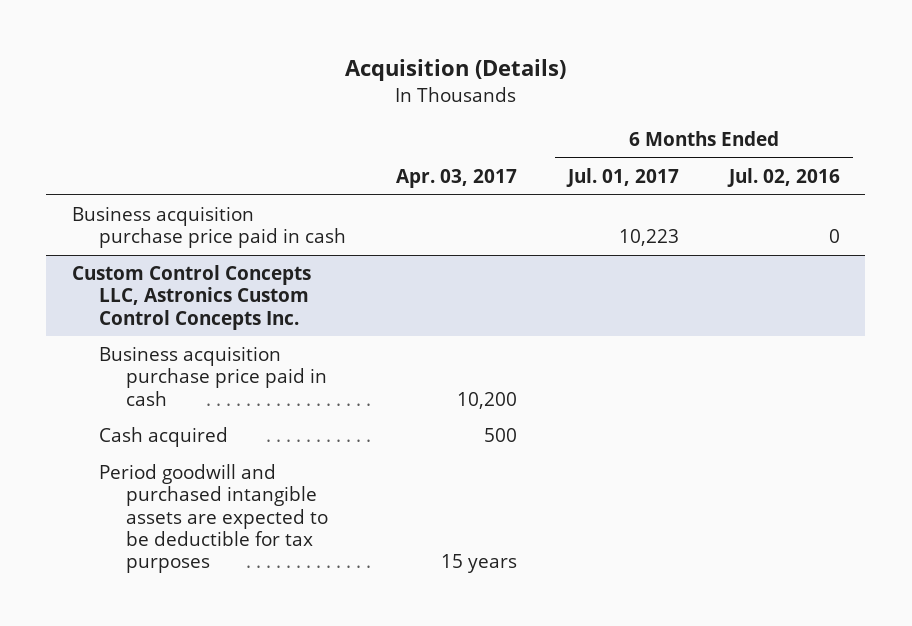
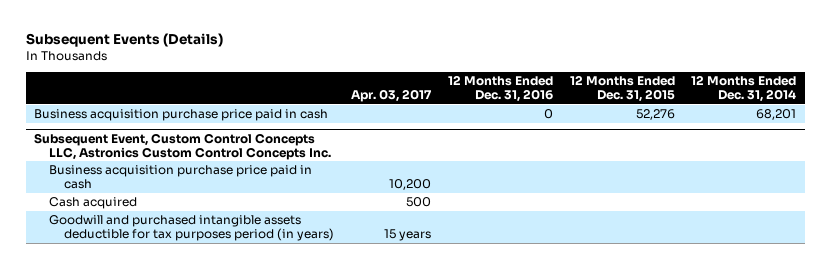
- Acquisition (Details)
+ Subsequent Events (Details)
- | Apr. 03, 2017 | 6 Months Ended Jul. 01, 2017 | 6 Months Ended Jul. 02, 2016
+ | Apr. 03, 2017 | 12 Months Ended Dec. 31, 2016 | 12 Months Ended Dec. 31, 2015 | 12 Months Ended Dec. 31, 2014
- Custom Control Concepts LLC, Astronics Custom Control Concepts Inc.
+ Subsequent Event, Custom Control Concepts LLC, Astronics Custom Control Concepts Inc.
- Period goodwill and purchased intangible assets are expected to be deductible for tax purposes | 15 years | |
+ Goodwill and purchased intangible assets deductible for tax purposes period (in years) | 15 years | | |

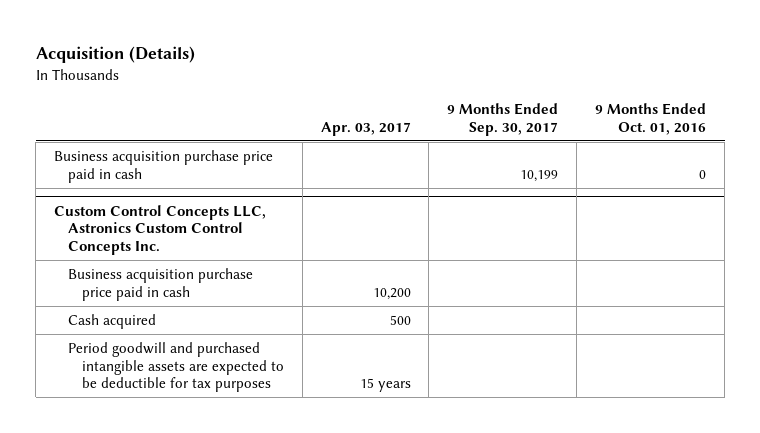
- Subsequent Events (Details)
+ Acquisition (Details)
- | Apr. 03, 2017 | 12 Months Ended Dec. 31, 2016 | 12 Months Ended Dec. 31, 2015 | 12 Months Ended Dec. 31, 2014
+ | Apr. 03, 2017 | 9 Months Ended Sep. 30, 2017 | 9 Months Ended Oct. 01, 2016
- Subsequent Event, Custom Control Concepts LLC, Astronics Custom Control Concepts Inc.
+ Custom Control Concepts LLC, Astronics Custom Control Concepts Inc.
- Goodwill and purchased intangible assets deductible for tax purposes period (in years) | 15 years | | |
+ Period goodwill and purchased intangible assets are expected to be deductible for tax purposes | 15 years | |

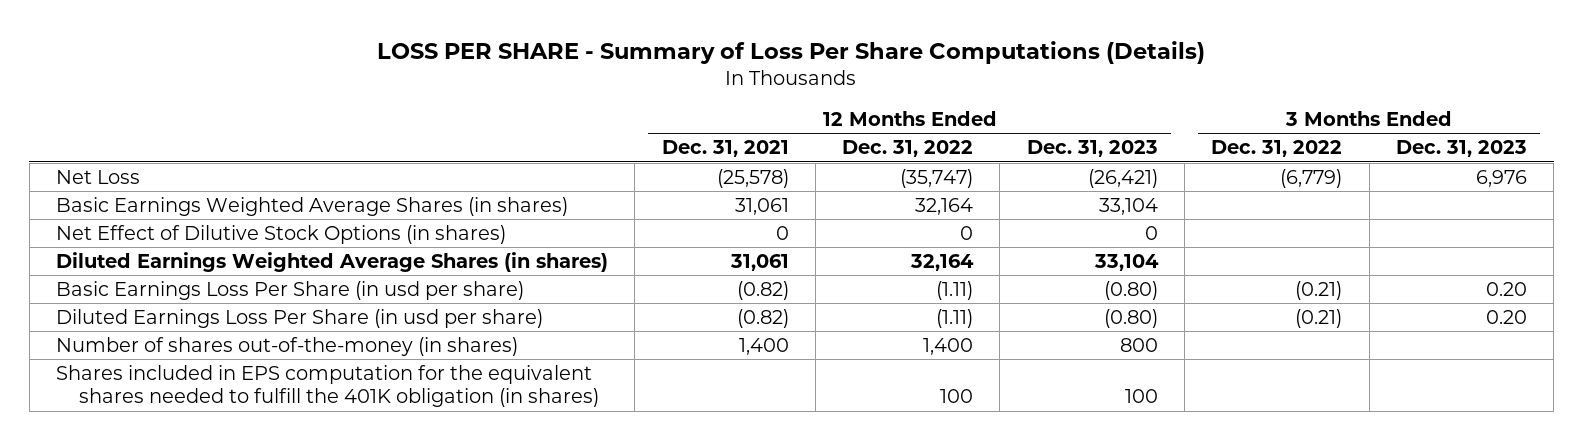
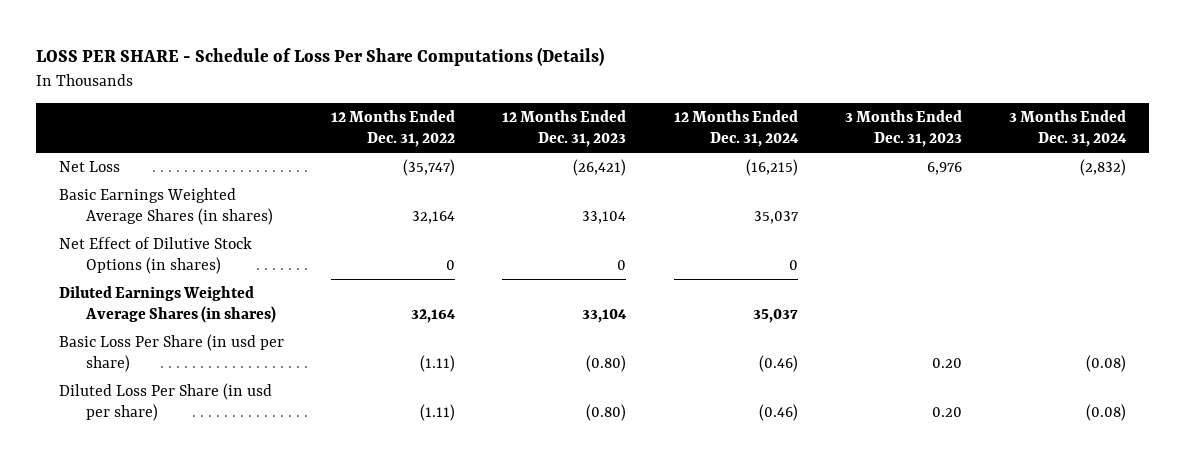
- LOSS PER SHARE - Summary of Loss Per Share Computations (Details)
+ LOSS PER SHARE - Schedule of Loss Per Share Computations (Details)
- | 12 Months Ended Dec. 31, 2021 | 12 Months Ended Dec. 31, 2022 | 12 Months Ended Dec. 31, 2023 | 3 Months Ended Dec. 31, 2022 | 3 Months Ended Dec. 31, 2023
+ | 12 Months Ended Dec. 31, 2022 | 12 Months Ended Dec. 31, 2023 | 12 Months Ended Dec. 31, 2024 | 3 Months Ended Dec. 31, 2023 | 3 Months Ended Dec. 31, 2024
- Basic Earnings Loss Per Share (in usd per share) | (0.82) | (1.11) | (0.80) | (0.21) | 0.20
- Diluted Earnings Loss Per Share (in usd per share) | (0.82) | (1.11) | (0.80) | (0.21) | 0.20
- Number of shares out-of-the-money (in shares) | 1,400 | 1,400 | 800 | |
- Shares included in EPS computation for the equivalent shares needed to fulfill the 401K obligation (in shares) | | 100 | 100 | |
+ Basic Loss Per Share (in usd per share) | (1.11) | (0.80) | (0.46) | 0.20 | (0.08)
+ Diluted Loss Per Share (in usd per share) | (1.11) | (0.80) | (0.46) | 0.20 | (0.08)

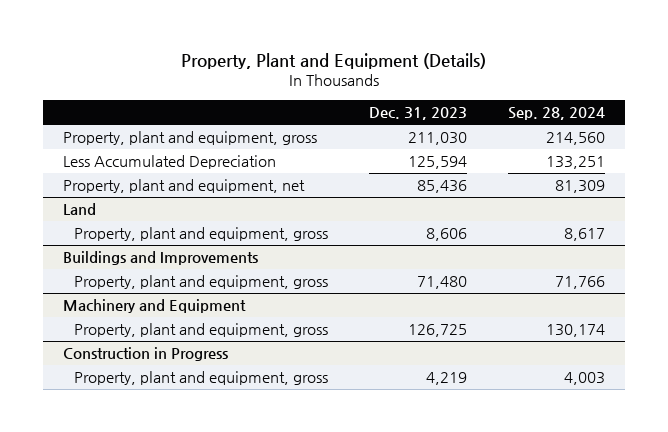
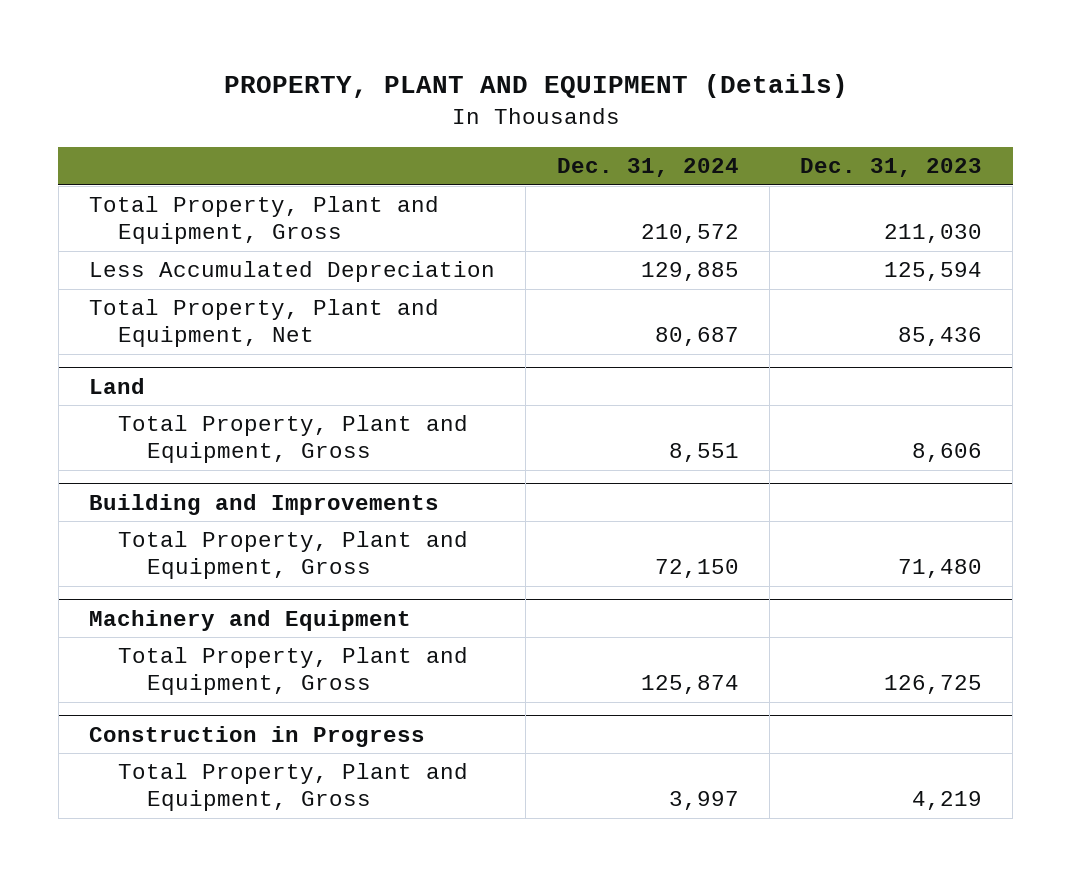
- Property, Plant and Equipment (Details)
+ PROPERTY, PLANT AND EQUIPMENT (Details)
- | Dec. 31, 2023 | Sep. 28, 2024
+ | Dec. 31, 2024 | Dec. 31, 2023
- Property, plant and equipment, gross | 211,030 | 214,560
+ Total Property, Plant and Equipment, Gross | 210,572 | 211,030
- Property, plant and equipment, net | 85,436 | 81,309
+ Total Property, Plant and Equipment, Net | 80,687 | 85,436
@ Land
- Property, plant and equipment, gross | 8,606 | 8,617
- Buildings and Improvements
- Property, plant and equipment, gross | 71,480 | 71,766
@ Land
+ Total Property, Plant and Equipment, Gross | 8,551 | 8,606
+ Building and Improvements
+ Total Property, Plant and Equipment, Gross | 72,150 | 71,480
@ Machinery and Equipment
- Property, plant and equipment, gross | 126,725 | 130,174
+ Total Property, Plant and Equipment, Gross | 125,874 | 126,725
@ Construction in Progress
- Property, plant and equipment, gross | 4,219 | 4,003
+ Total Property, Plant and Equipment, Gross | 3,997 | 4,219

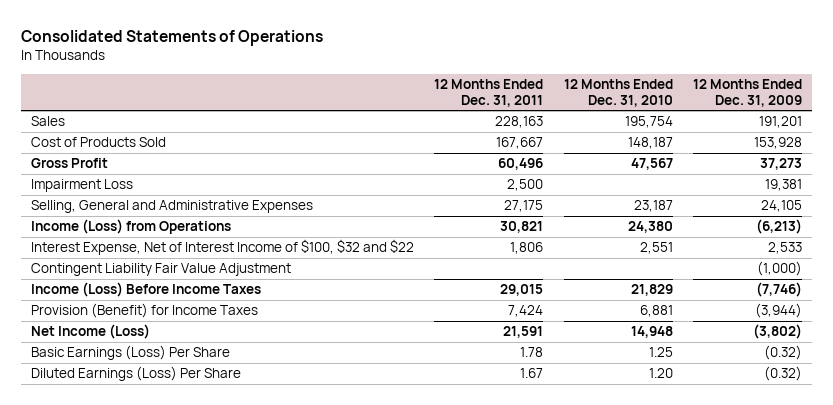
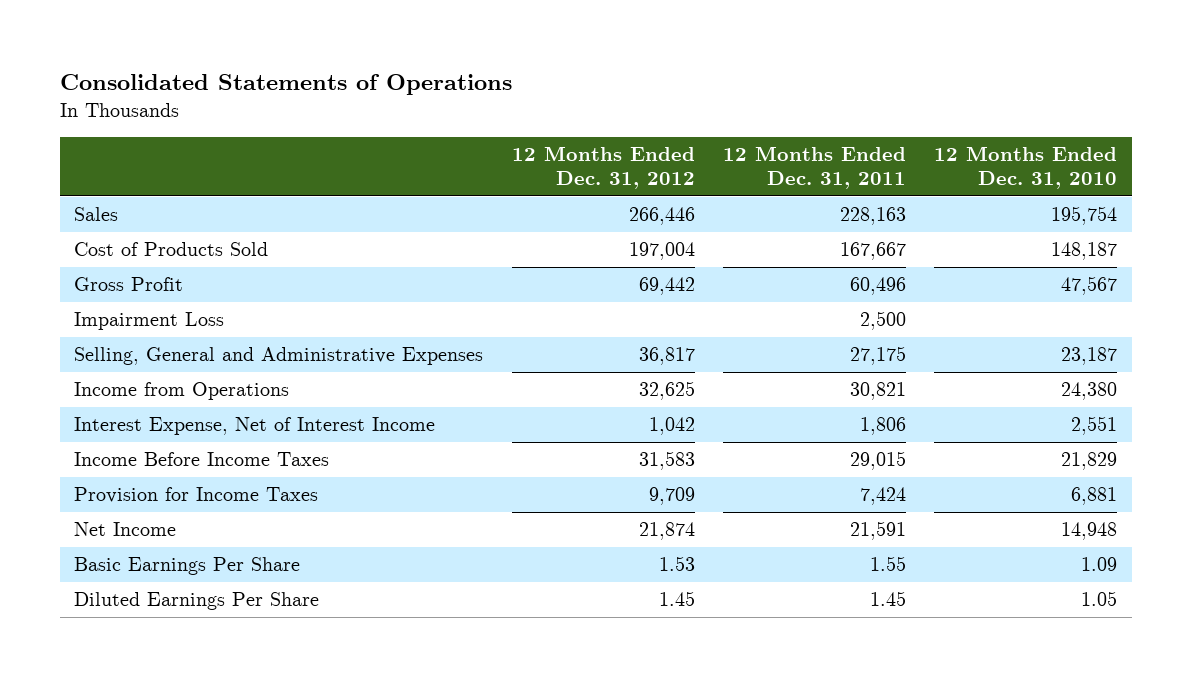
- | 12 Months Ended Dec. 31, 2011 | 12 Months Ended Dec. 31, 2010 | 12 Months Ended Dec. 31, 2009
+ | 12 Months Ended Dec. 31, 2012 | 12 Months Ended Dec. 31, 2011 | 12 Months Ended Dec. 31, 2010
- Income (Loss) from Operations | 30,821 | 24,380 | (6,213)
- Interest Expense, Net of Interest Income of $100, $32 and $22 | 1,806 | 2,551 | 2,533
- Contingent Liability Fair Value Adjustment | | | (1,000)
- Income (Loss) Before Income Taxes | 29,015 | 21,829 | (7,746)
- Provision (Benefit) for Income Taxes | 7,424 | 6,881 | (3,944)
- Net Income (Loss) | 21,591 | 14,948 | (3,802)
- Basic Earnings (Loss) Per Share | 1.78 | 1.25 | (0.32)
- Diluted Earnings (Loss) Per Share | 1.67 | 1.20 | (0.32)
+ Income from Operations | 32,625 | 30,821 | 24,380
+ Interest Expense, Net of Interest Income | 1,042 | 1,806 | 2,551
+ Income Before Income Taxes | 31,583 | 29,015 | 21,829
+ Provision for Income Taxes | 9,709 | 7,424 | 6,881
+ Net Income | 21,874 | 21,591 | 14,948
+ Basic Earnings Per Share | 1.53 | 1.55 | 1.09
+ Diluted Earnings Per Share | 1.45 | 1.45 | 1.05

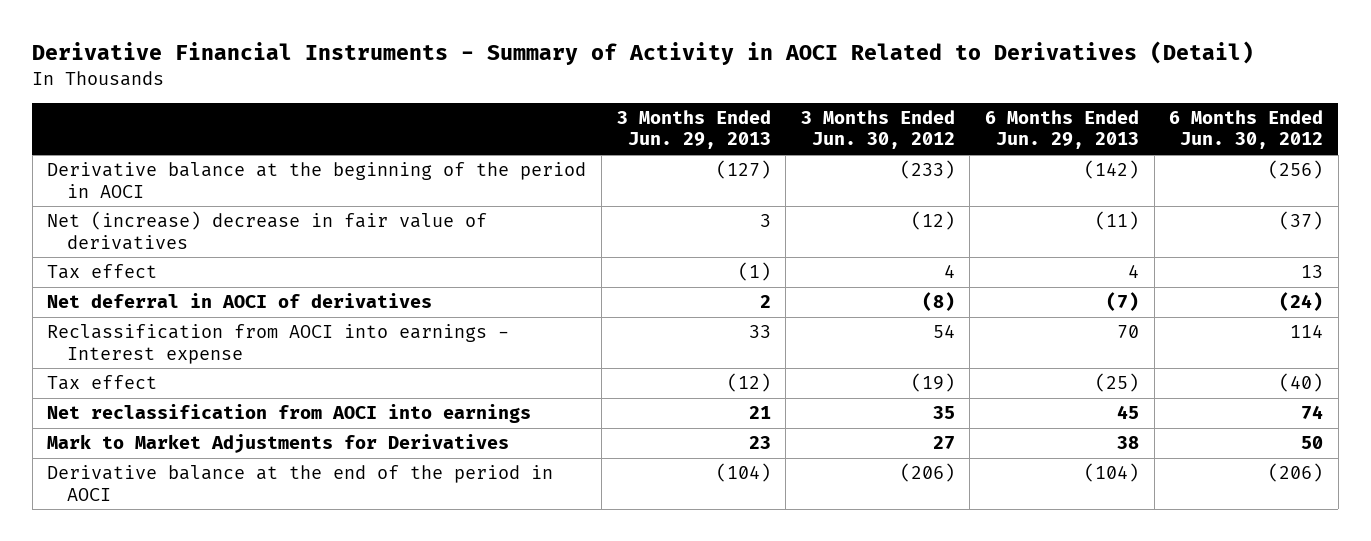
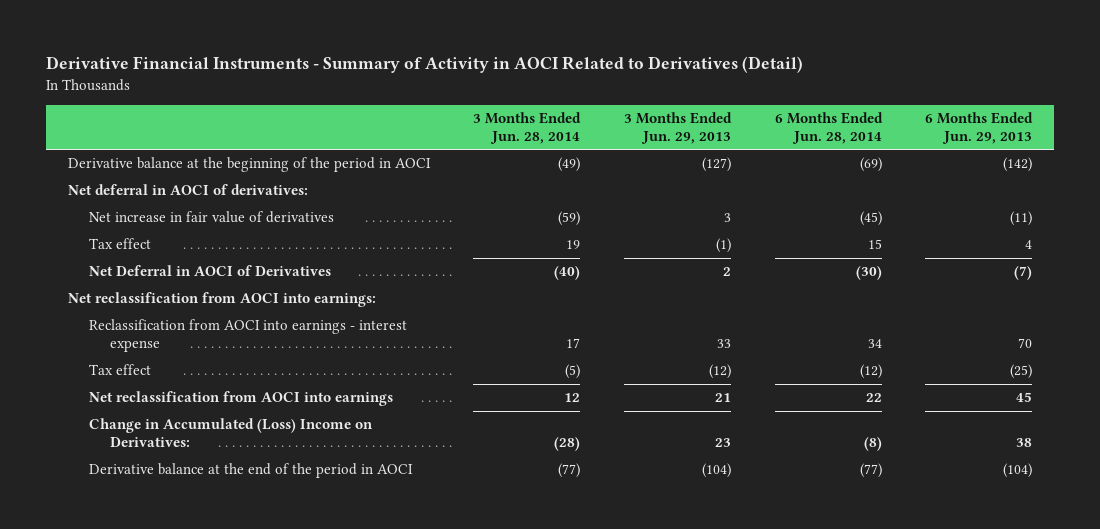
- | 3 Months Ended Jun. 29, 2013 | 3 Months Ended Jun. 30, 2012 | 6 Months Ended Jun. 29, 2013 | 6 Months Ended Jun. 30, 2012
+ | 3 Months Ended Jun. 28, 2014 | 3 Months Ended Jun. 29, 2013 | 6 Months Ended Jun. 28, 2014 | 6 Months Ended Jun. 29, 2013
- Net (increase) decrease in fair value of derivatives | 3 | (12) | (11) | (37)
+ Net deferral in AOCI of derivatives:
+ Net increase in fair value of derivatives | (59) | 3 | (45) | (11)
- Net deferral in AOCI of derivatives | 2 | (8) | (7) | (24)
- Reclassification from AOCI into earnings - Interest expense | 33 | 54 | 70 | 114
+ Net Deferral in AOCI of Derivatives | (40) | 2 | (30) | (7)
+ Net reclassification from AOCI into earnings:
+ Reclassification from AOCI into earnings - interest expense | 17 | 33 | 34 | 70
- Mark to Market Adjustments for Derivatives | 23 | 27 | 38 | 50
+ Change in Accumulated (Loss) Income on Derivatives: | (28) | 23 | (8) | 38

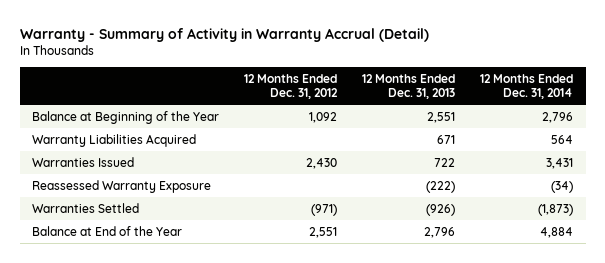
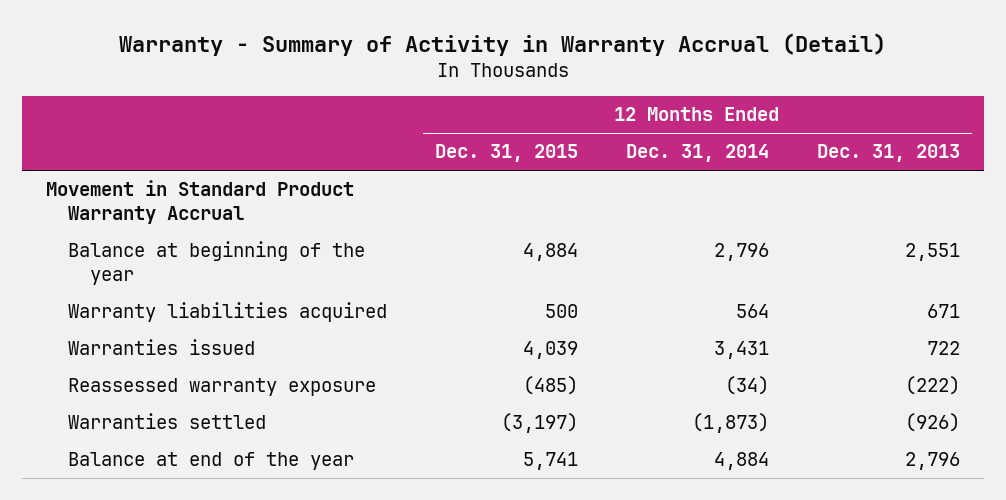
- | 12 Months Ended Dec. 31, 2012 | 12 Months Ended Dec. 31, 2013 | 12 Months Ended Dec. 31, 2014
+ | 12 Months Ended Dec. 31, 2015 | 12 Months Ended Dec. 31, 2014 | 12 Months Ended Dec. 31, 2013
- Balance at Beginning of the Year | 1,092 | 2,551 | 2,796
- Warranty Liabilities Acquired | | 671 | 564
- Warranties Issued | 2,430 | 722 | 3,431
- Reassessed Warranty Exposure | | (222) | (34)
- Warranties Settled | (971) | (926) | (1,873)
- Balance at End of the Year | 2,551 | 2,796 | 4,884
+ Movement in Standard Product Warranty Accrual
+ Balance at beginning of the year | 4,884 | 2,796 | 2,551
+ Warranty liabilities acquired | 500 | 564 | 671
+ Warranties issued | 4,039 | 3,431 | 722
+ Reassessed warranty exposure | (485) | (34) | (222)
+ Warranties settled | (3,197) | (1,873) | (926)
+ Balance at end of the year | 5,741 | 4,884 | 2,796

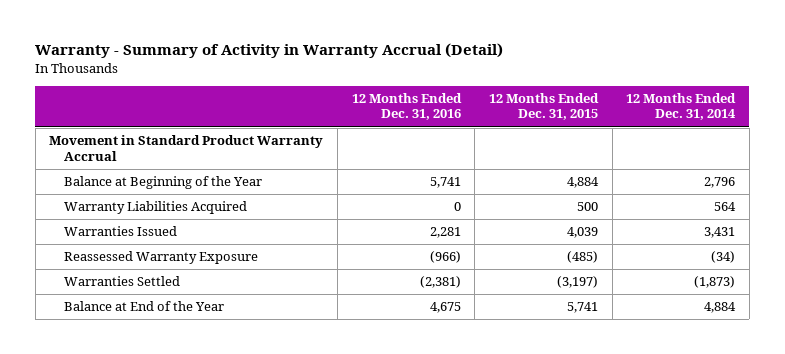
- | 12 Months Ended Dec. 31, 2015 | 12 Months Ended Dec. 31, 2014 | 12 Months Ended Dec. 31, 2013
+ | 12 Months Ended Dec. 31, 2016 | 12 Months Ended Dec. 31, 2015 | 12 Months Ended Dec. 31, 2014
- Balance at beginning of the year | 4,884 | 2,796 | 2,551
- Warranty liabilities acquired | 500 | 564 | 671
- Warranties issued | 4,039 | 3,431 | 722
- Reassessed warranty exposure | (485) | (34) | (222)
- Warranties settled | (3,197) | (1,873) | (926)
- Balance at end of the year | 5,741 | 4,884 | 2,796
+ Balance at Beginning of the Year | 5,741 | 4,884 | 2,796
+ Warranty Liabilities Acquired | 0 | 500 | 564
+ Warranties Issued | 2,281 | 4,039 | 3,431
+ Reassessed Warranty Exposure | (966) | (485) | (34)
+ Warranties Settled | (2,381) | (3,197) | (1,873)
+ Balance at End of the Year | 4,675 | 5,741 | 4,884

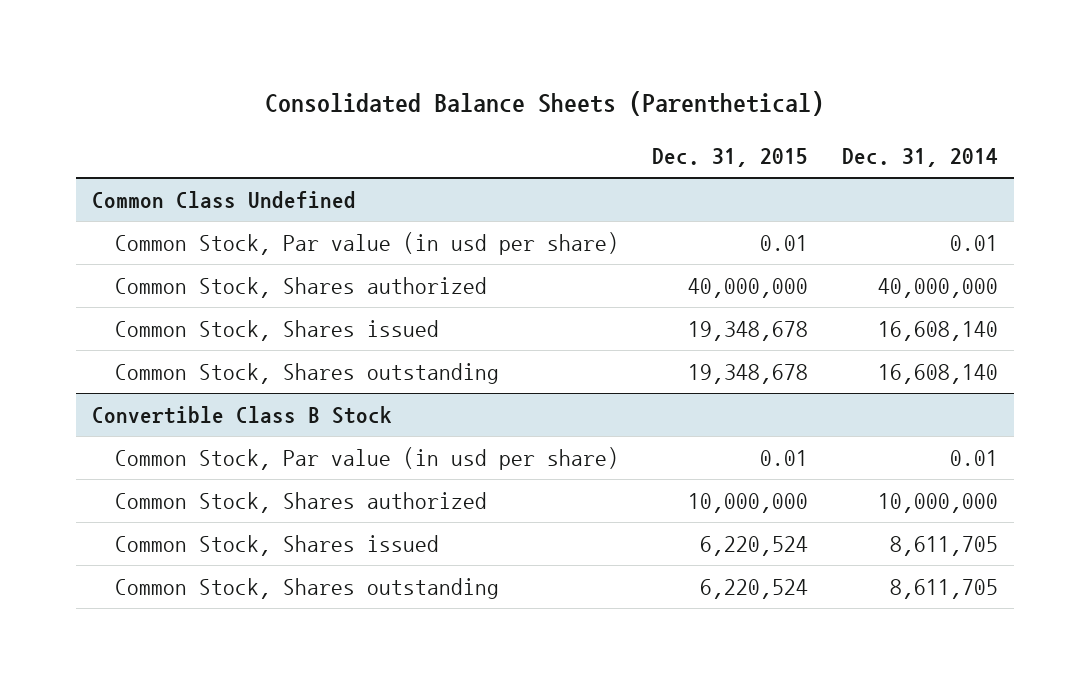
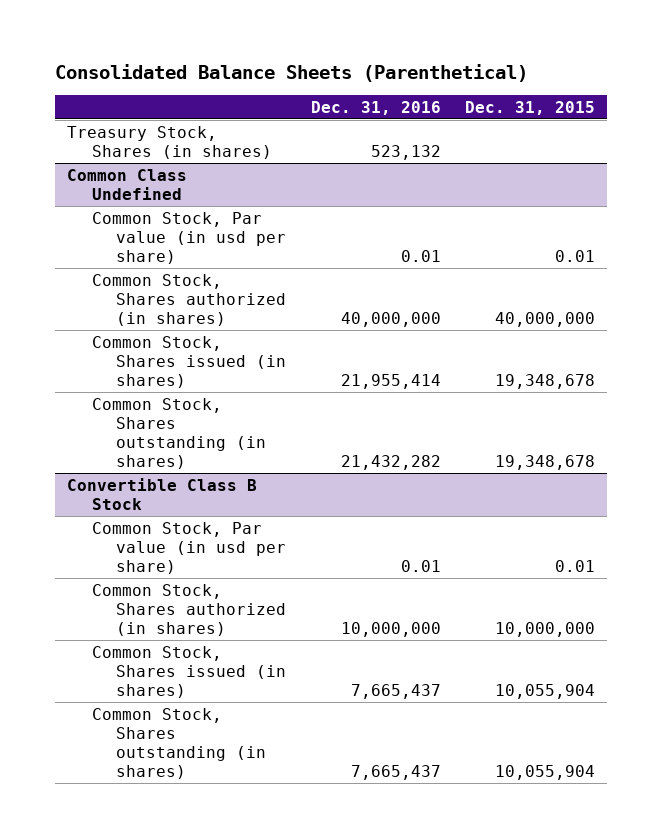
- | Dec. 31, 2015 | Dec. 31, 2014
+ | Dec. 31, 2016 | Dec. 31, 2015
+ Treasury Stock, Shares (in shares) | 523,132 |
@ Common Class Undefined
- Common Stock, Shares authorized | 40,000,000 | 40,000,000
- Common Stock, Shares issued | 19,348,678 | 16,608,140
- Common Stock, Shares outstanding | 19,348,678 | 16,608,140
+ Common Stock, Shares authorized (in shares) | 40,000,000 | 40,000,000
+ Common Stock, Shares issued (in shares) | 21,955,414 | 19,348,678
+ Common Stock, Shares outstanding (in shares) | 21,432,282 | 19,348,678
@ Convertible Class B Stock
- Common Stock, Shares authorized | 10,000,000 | 10,000,000
- Common Stock, Shares issued | 6,220,524 | 8,611,705
- Common Stock, Shares outstanding | 6,220,524 | 8,611,705
+ Common Stock, Shares authorized (in shares) | 10,000,000 | 10,000,000
+ Common Stock, Shares issued (in shares) | 7,665,437 | 10,055,904
+ Common Stock, Shares outstanding (in shares) | 7,665,437 | 10,055,904

